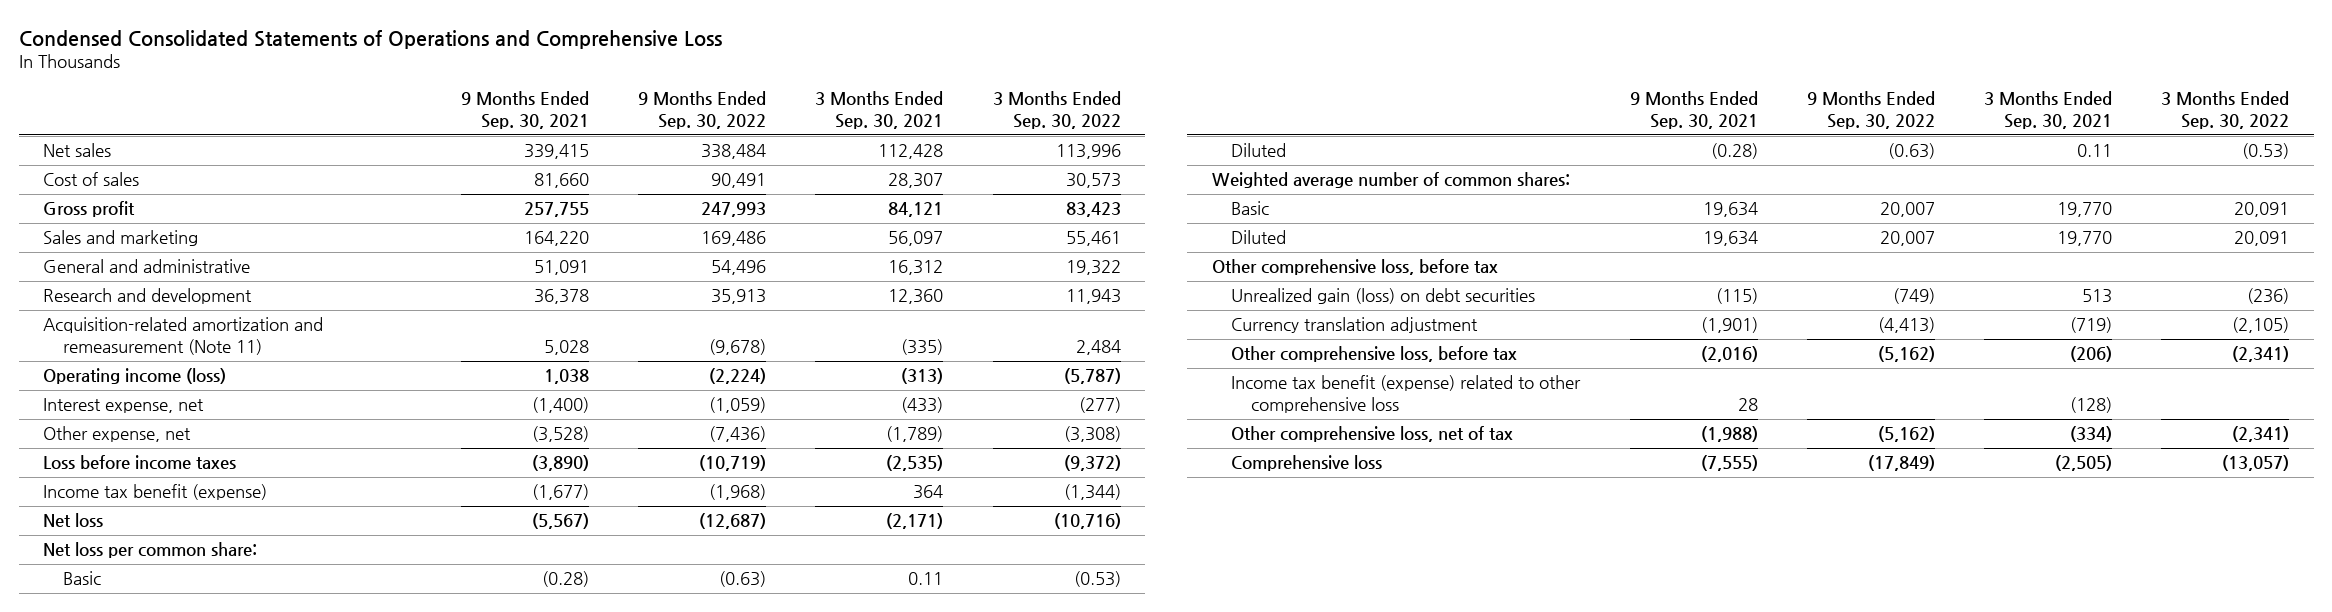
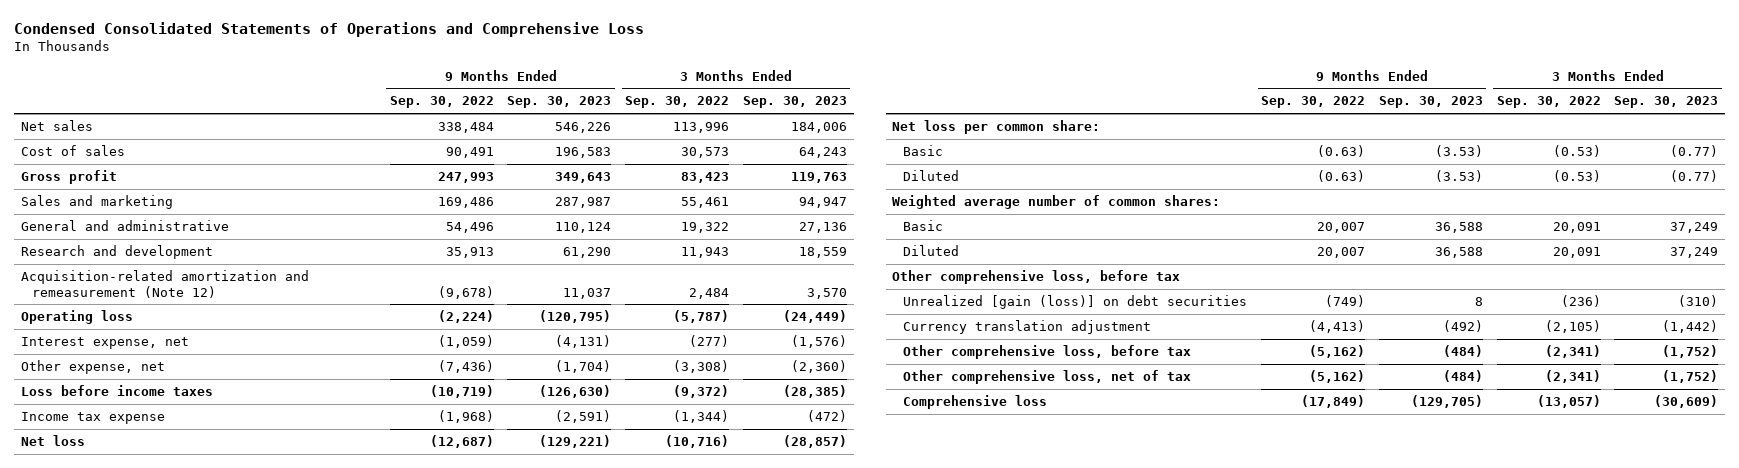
- | 9 Months Ended Sep. 30, 2021 | 9 Months Ended Sep. 30, 2022 | 3 Months Ended Sep. 30, 2021 | 3 Months Ended Sep. 30, 2022
+ | 9 Months Ended Sep. 30, 2022 | 9 Months Ended Sep. 30, 2023 | 3 Months Ended Sep. 30, 2022 | 3 Months Ended Sep. 30, 2023
- Acquisition-related amortization and remeasurement (Note 11) | 5,028 | (9,678) | (335) | 2,484
- Operating income (loss) | 1,038 | (2,224) | (313) | (5,787)
+ Acquisition-related amortization and remeasurement (Note 12) | (9,678) | 11,037 | 2,484 | 3,570
+ Operating loss | (2,224) | (120,795) | (5,787) | (24,449)
- Income tax benefit (expense) | (1,677) | (1,968) | 364 | (1,344)
+ Income tax expense | (1,968) | (2,591) | (1,344) | (472)
- Unrealized gain (loss) on debt securities | (115) | (749) | 513 | (236)
+ Unrealized [gain (loss)] on debt securities | (749) | 8 | (236) | (310)
- Income tax benefit (expense) related to other comprehensive loss | 28 | | (128) |

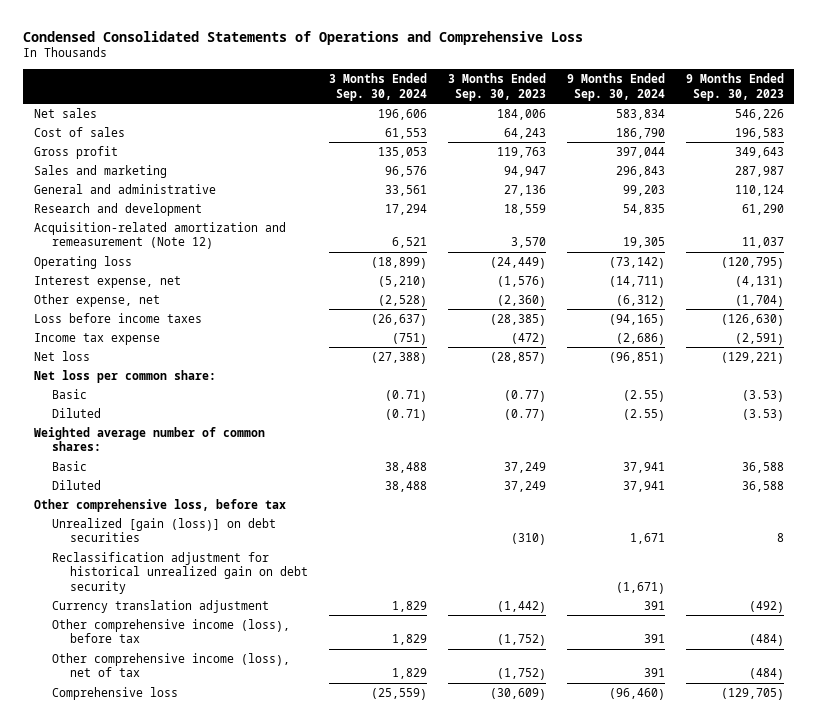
- | 9 Months Ended Sep. 30, 2022 | 9 Months Ended Sep. 30, 2023 | 3 Months Ended Sep. 30, 2022 | 3 Months Ended Sep. 30, 2023
+ | 3 Months Ended Sep. 30, 2024 | 3 Months Ended Sep. 30, 2023 | 9 Months Ended Sep. 30, 2024 | 9 Months Ended Sep. 30, 2023
+ Reclassification adjustment for historical unrealized gain on debt security | | | (1,671) |
- Other comprehensive loss, before tax | (5,162) | (484) | (2,341) | (1,752)
- Other comprehensive loss, net of tax | (5,162) | (484) | (2,341) | (1,752)
+ Other comprehensive income (loss), before tax | 1,829 | (1,752) | 391 | (484)
+ Other comprehensive income (loss), net of tax | 1,829 | (1,752) | 391 | (484)

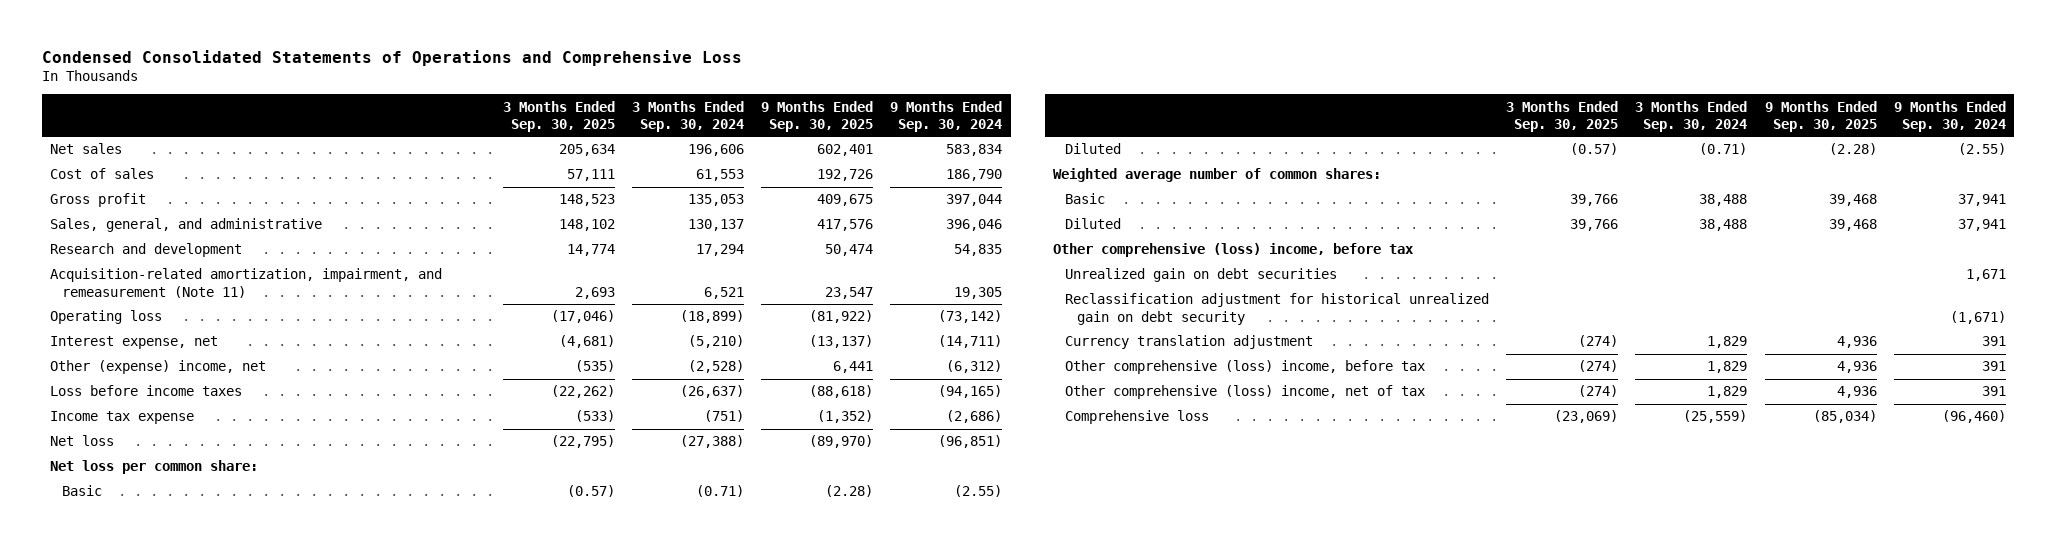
- | 3 Months Ended Sep. 30, 2024 | 3 Months Ended Sep. 30, 2023 | 9 Months Ended Sep. 30, 2024 | 9 Months Ended Sep. 30, 2023
+ | 3 Months Ended Sep. 30, 2025 | 3 Months Ended Sep. 30, 2024 | 9 Months Ended Sep. 30, 2025 | 9 Months Ended Sep. 30, 2024
- Sales and marketing | 96,576 | 94,947 | 296,843 | 287,987
- General and administrative | 33,561 | 27,136 | 99,203 | 110,124
+ Sales, general, and administrative | 148,102 | 130,137 | 417,576 | 396,046
- Acquisition-related amortization and remeasurement (Note 12) | 6,521 | 3,570 | 19,305 | 11,037
+ Acquisition-related amortization, impairment, and remeasurement (Note 11) | 2,693 | 6,521 | 23,547 | 19,305
- Other expense, net | (2,528) | (2,360) | (6,312) | (1,704)
+ Other (expense) income, net | (535) | (2,528) | 6,441 | (6,312)
- Other comprehensive loss, before tax
- Unrealized [gain (loss)] on debt securities | | (310) | 1,671 | 8
+ Other comprehensive (loss) income, before tax
+ Unrealized gain on debt securities | | | | 1,671
- Other comprehensive income (loss), before tax | 1,829 | (1,752) | 391 | (484)
- Other comprehensive income (loss), net of tax | 1,829 | (1,752) | 391 | (484)
+ Other comprehensive (loss) income, before tax | (274) | 1,829 | 4,936 | 391
+ Other comprehensive (loss) income, net of tax | (274) | 1,829 | 4,936 | 391

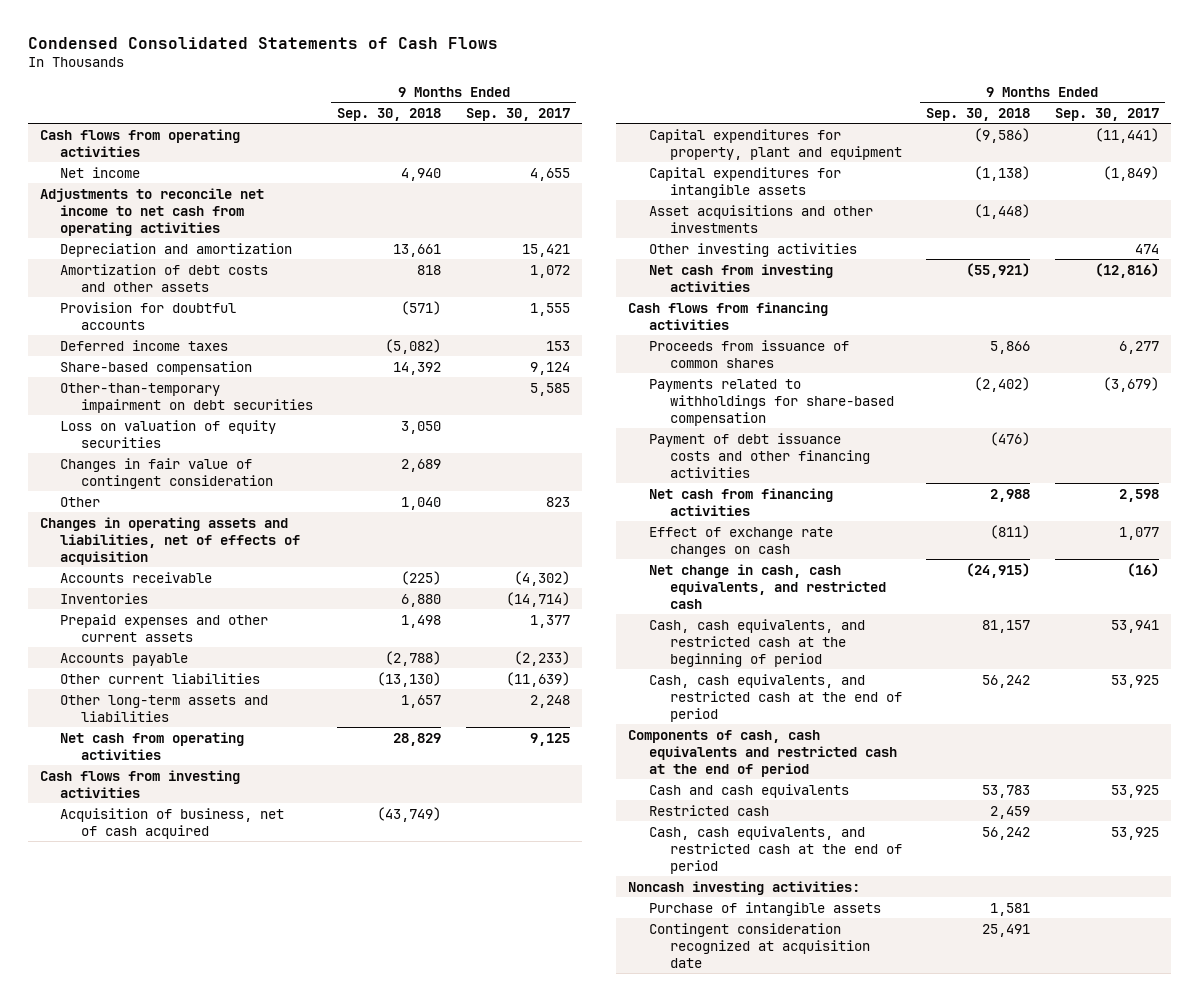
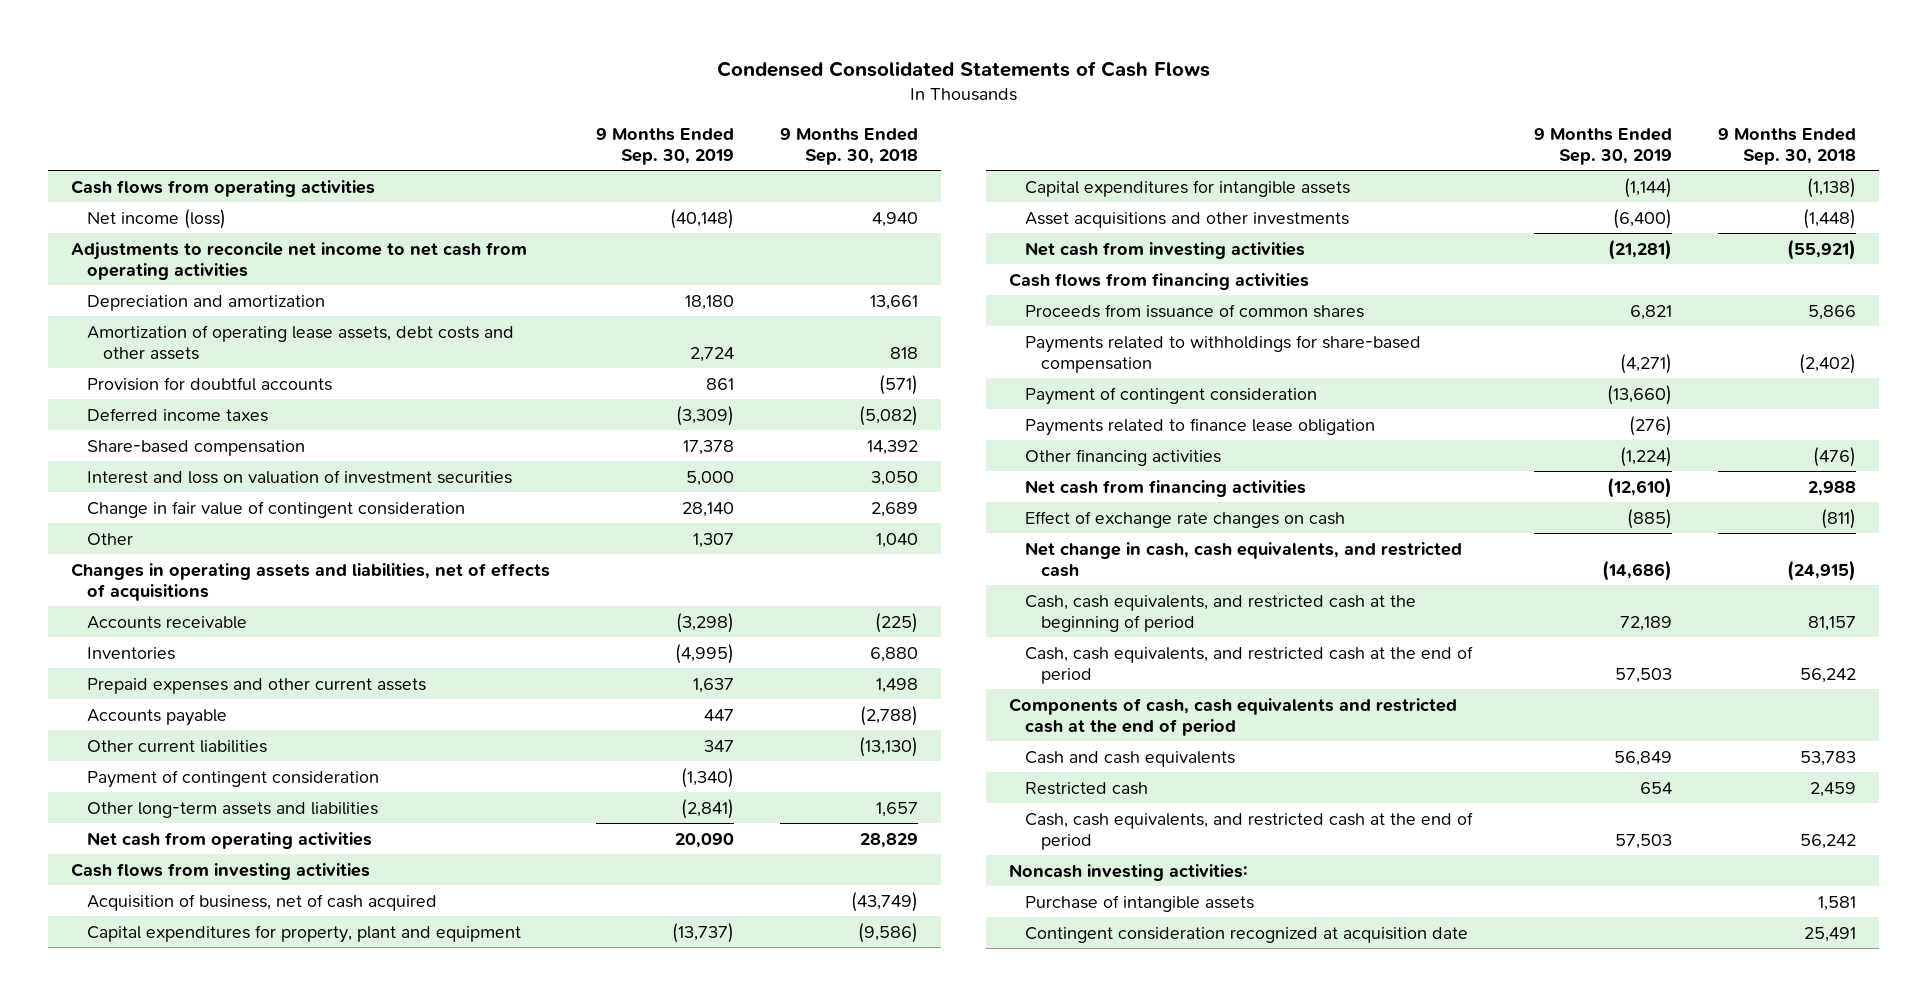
- | 9 Months Ended Sep. 30, 2018 | 9 Months Ended Sep. 30, 2017
+ | 9 Months Ended Sep. 30, 2019 | 9 Months Ended Sep. 30, 2018
- Net income | 4,940 | 4,655
+ Net income (loss) | (40,148) | 4,940
- Amortization of debt costs and other assets | 818 | 1,072
+ Amortization of operating lease assets, debt costs and other assets | 2,724 | 818
- Other-than-temporary impairment on debt securities | | 5,585
- Loss on valuation of equity securities | 3,050 |
- Changes in fair value of contingent consideration | 2,689 |
+ Interest and loss on valuation of investment securities | 5,000 | 3,050
+ Change in fair value of contingent consideration | 28,140 | 2,689
- Changes in operating assets and liabilities, net of effects of acquisition
+ Changes in operating assets and liabilities, net of effects of acquisitions
+ Payment of contingent consideration | (1,340) |
- Other investing activities | | 474
- Payment of debt issuance costs and other financing activities | (476) |
+ Payment of contingent consideration | (13,660) |
+ Payments related to finance lease obligation | (276) |
+ Other financing activities | (1,224) | (476)

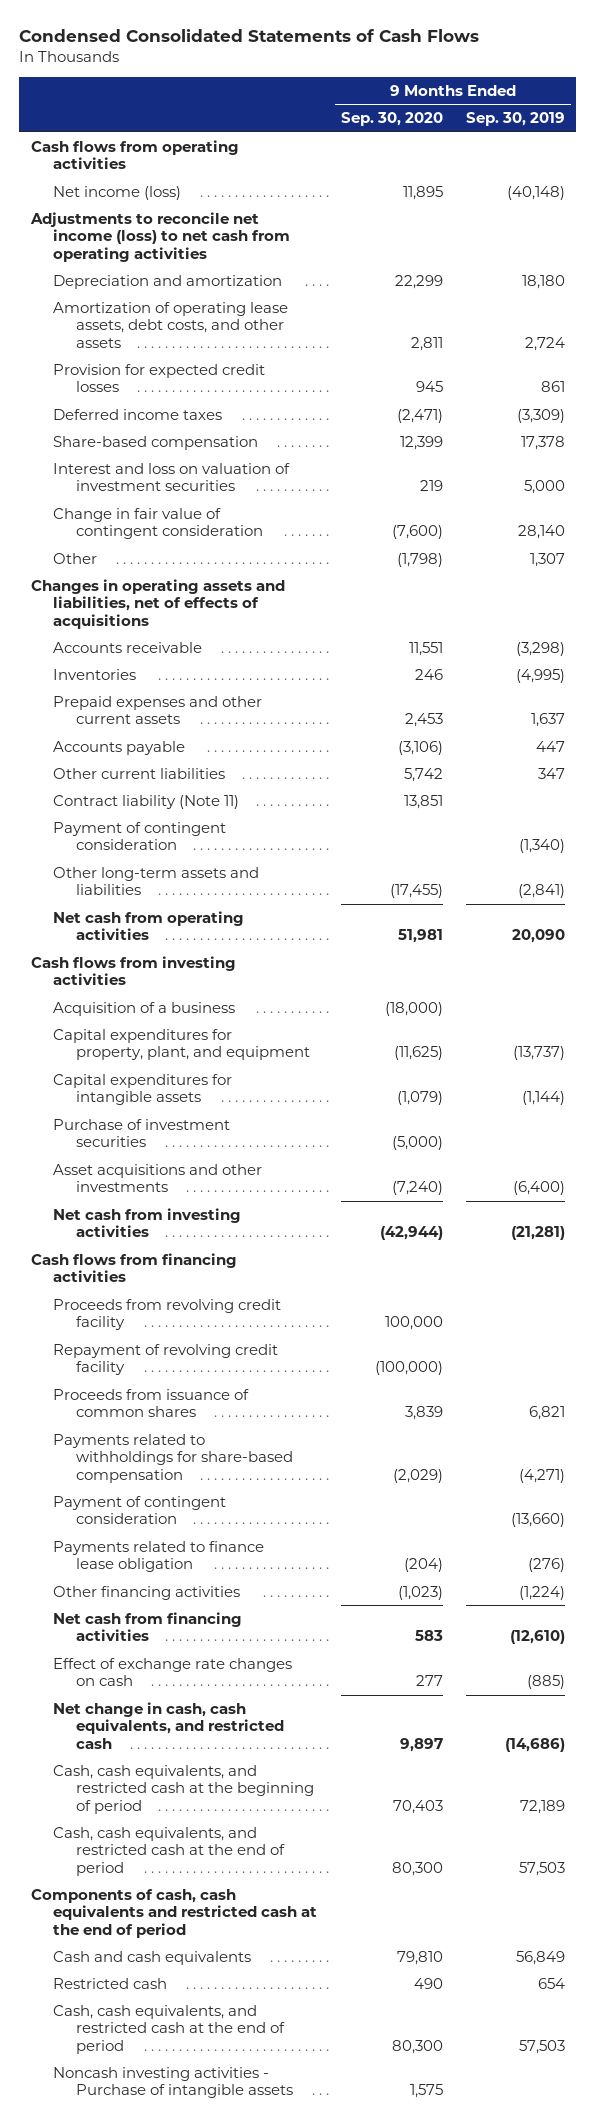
- | 9 Months Ended Sep. 30, 2019 | 9 Months Ended Sep. 30, 2018
+ | 9 Months Ended Sep. 30, 2020 | 9 Months Ended Sep. 30, 2019
- Adjustments to reconcile net income to net cash from operating activities
+ Adjustments to reconcile net income (loss) to net cash from operating activities
- Amortization of operating lease assets, debt costs and other assets | 2,724 | 818
- Provision for doubtful accounts | 861 | (571)
+ Amortization of operating lease assets, debt costs, and other assets | 2,811 | 2,724
+ Provision for expected credit losses | 945 | 861
+ Contract liability (Note 11) | 13,851 |
- Acquisition of business, net of cash acquired | | (43,749)
- Capital expenditures for property, plant and equipment | (13,737) | (9,586)
+ Acquisition of a business | (18,000) |
+ Capital expenditures for property, plant, and equipment | (11,625) | (13,737)
+ Purchase of investment securities | (5,000) |
+ Proceeds from revolving credit facility | 100,000 |
+ Repayment of revolving credit facility | (100,000) |
- Noncash investing activities:
- Purchase of intangible assets | | 1,581
- Contingent consideration recognized at acquisition date | | 25,491
+ Noncash investing activities - Purchase of intangible assets | 1,575 |

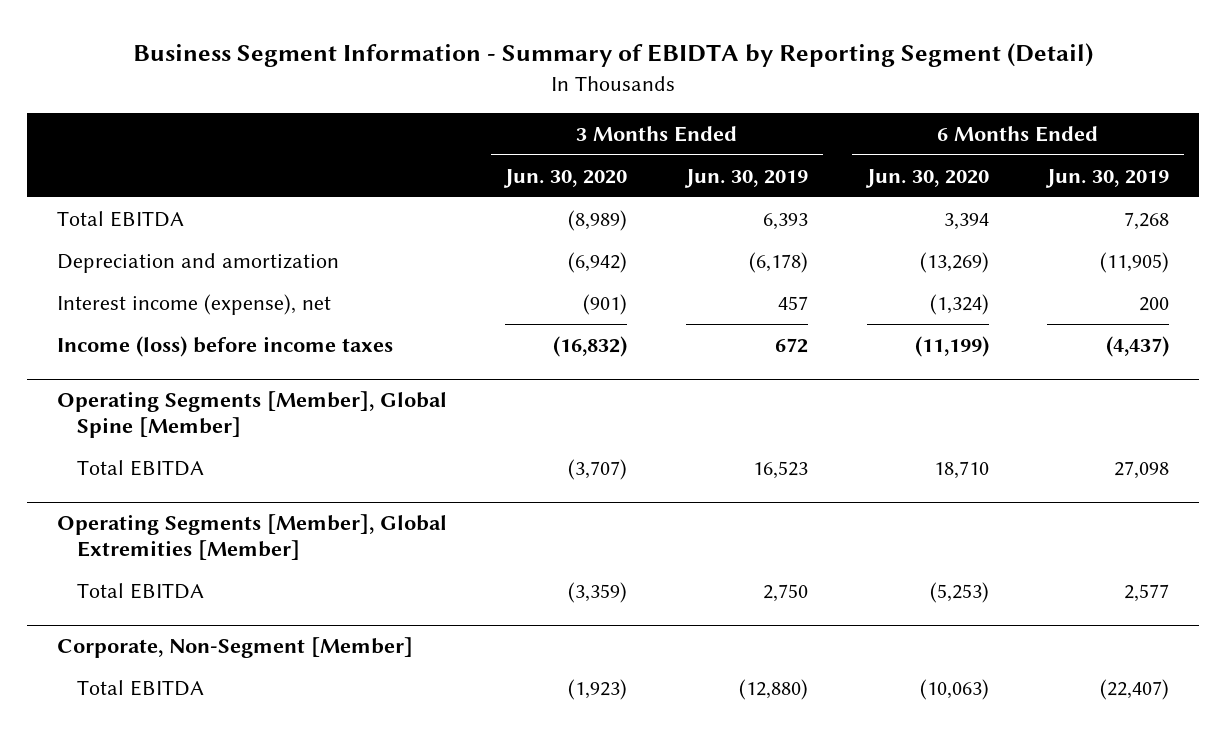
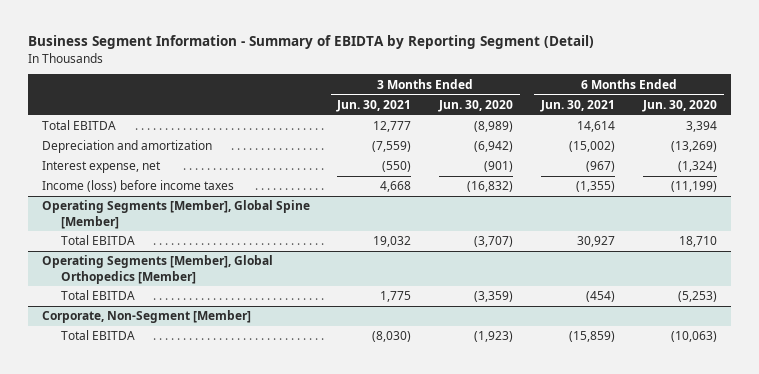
- | 3 Months Ended Jun. 30, 2020 | 3 Months Ended Jun. 30, 2019 | 6 Months Ended Jun. 30, 2020 | 6 Months Ended Jun. 30, 2019
+ | 3 Months Ended Jun. 30, 2021 | 3 Months Ended Jun. 30, 2020 | 6 Months Ended Jun. 30, 2021 | 6 Months Ended Jun. 30, 2020
- Interest income (expense), net | (901) | 457 | (1,324) | 200
+ Interest expense, net | (550) | (901) | (967) | (1,324)
- Operating Segments [Member], Global Extremities [Member]
+ Operating Segments [Member], Global Orthopedics [Member]

